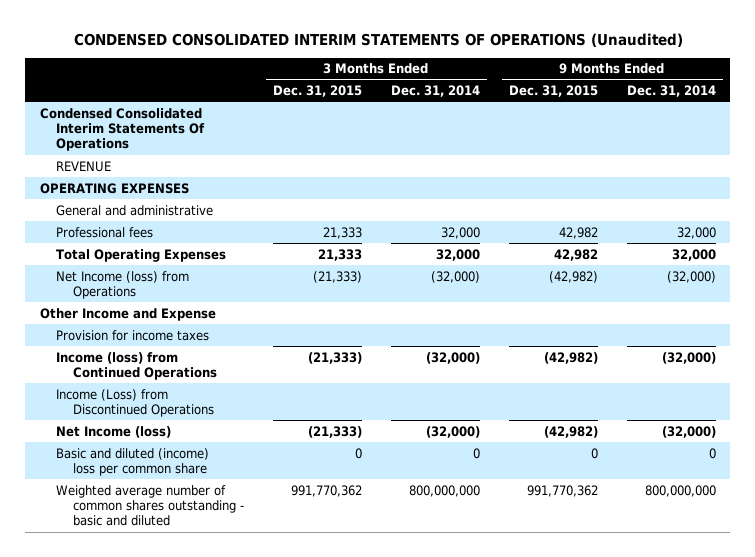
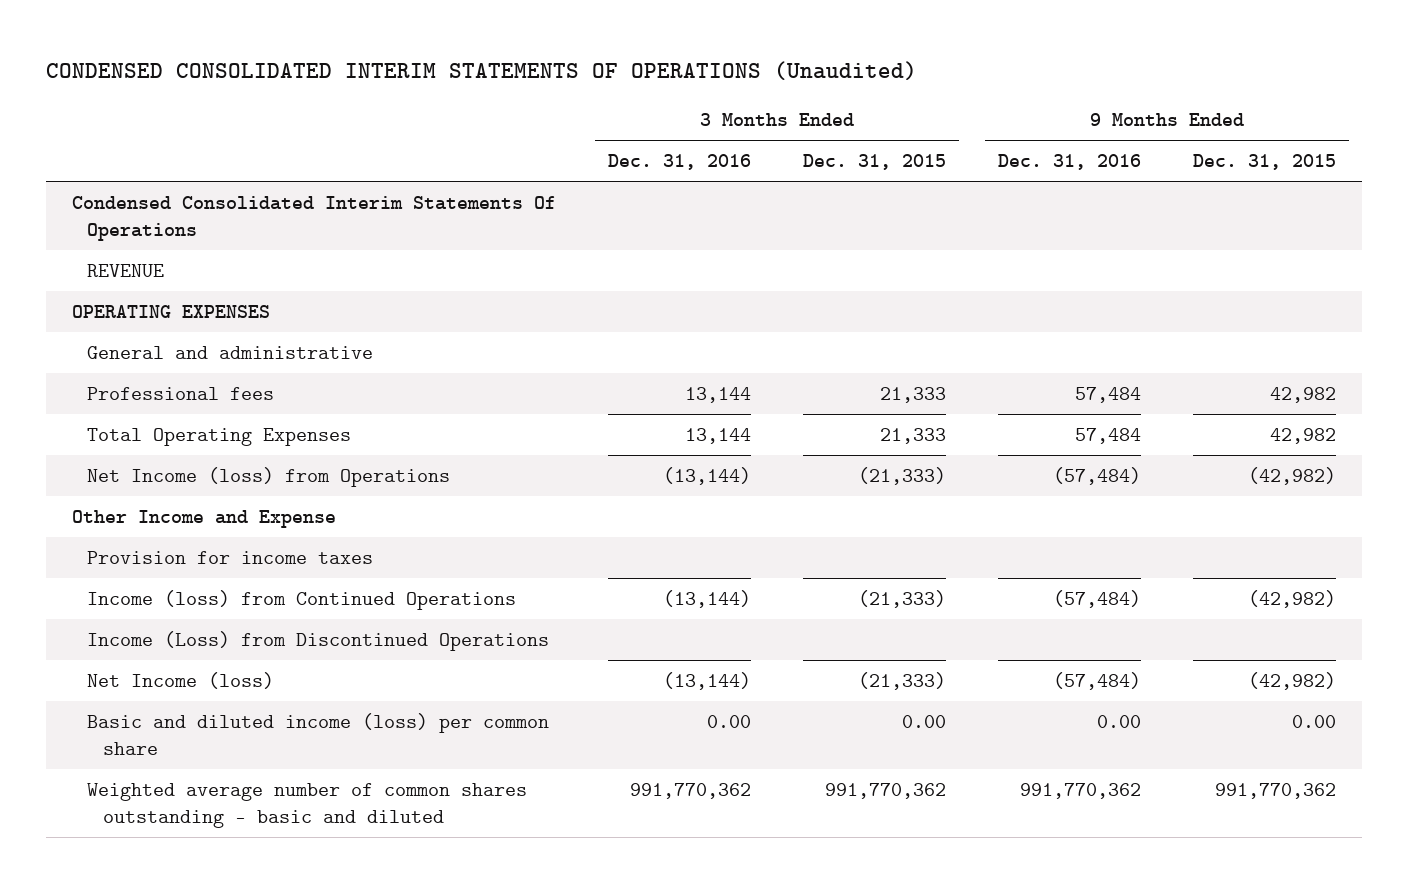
- | 3 Months Ended Dec. 31, 2015 | 3 Months Ended Dec. 31, 2014 | 9 Months Ended Dec. 31, 2015 | 9 Months Ended Dec. 31, 2014
+ | 3 Months Ended Dec. 31, 2016 | 3 Months Ended Dec. 31, 2015 | 9 Months Ended Dec. 31, 2016 | 9 Months Ended Dec. 31, 2015
- Basic and diluted (income) loss per common share | 0 | 0 | 0 | 0
+ Basic and diluted income (loss) per common share | 0.00 | 0.00 | 0.00 | 0.00

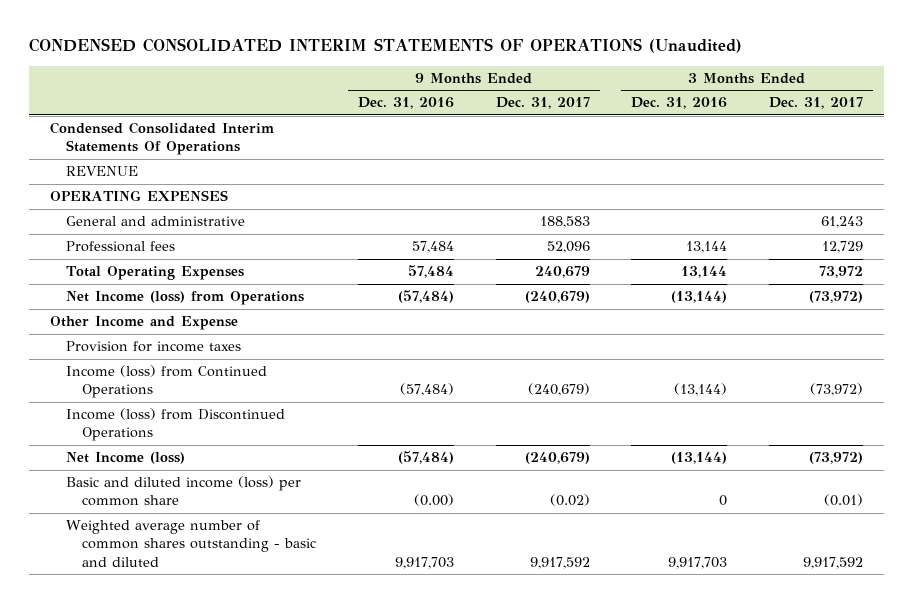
- | 3 Months Ended Dec. 31, 2016 | 3 Months Ended Dec. 31, 2015 | 9 Months Ended Dec. 31, 2016 | 9 Months Ended Dec. 31, 2015
+ | 9 Months Ended Dec. 31, 2016 | 9 Months Ended Dec. 31, 2017 | 3 Months Ended Dec. 31, 2016 | 3 Months Ended Dec. 31, 2017
- Income (Loss) from Discontinued Operations
+ Income (loss) from Discontinued Operations
- Basic and diluted income (loss) per common share | 0.00 | 0.00 | 0.00 | 0.00
- Weighted average number of common shares outstanding - basic and diluted | 991,770,362 | 991,770,362 | 991,770,362 | 991,770,362
+ Basic and diluted income (loss) per common share | (0.00) | (0.02) | 0 | (0.01)
+ Weighted average number of common shares outstanding - basic and diluted | 9,917,703 | 9,917,592 | 9,917,703 | 9,917,592

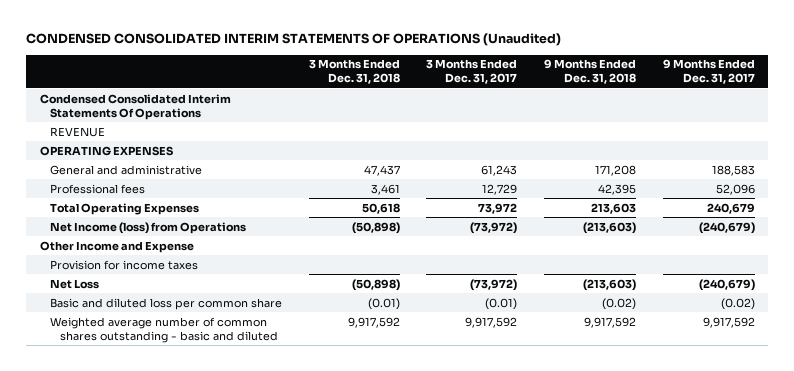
- | 9 Months Ended Dec. 31, 2016 | 9 Months Ended Dec. 31, 2017 | 3 Months Ended Dec. 31, 2016 | 3 Months Ended Dec. 31, 2017
+ | 3 Months Ended Dec. 31, 2018 | 3 Months Ended Dec. 31, 2017 | 9 Months Ended Dec. 31, 2018 | 9 Months Ended Dec. 31, 2017
- Income (loss) from Continued Operations | (57,484) | (240,679) | (13,144) | (73,972)
- Income (loss) from Discontinued Operations
- Net Income (loss) | (57,484) | (240,679) | (13,144) | (73,972)
- Basic and diluted income (loss) per common share | (0.00) | (0.02) | 0 | (0.01)
+ Net Loss | (50,898) | (73,972) | (213,603) | (240,679)
+ Basic and diluted loss per common share | (0.01) | (0.01) | (0.02) | (0.02)

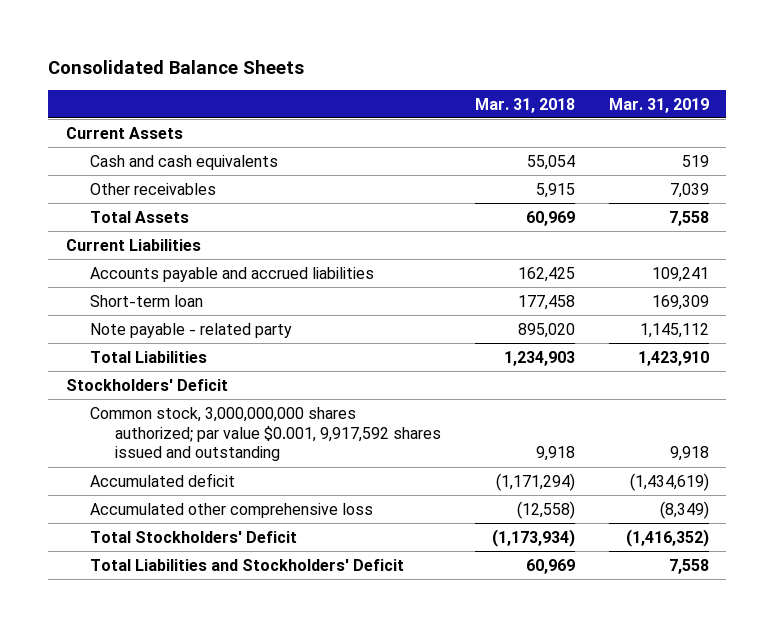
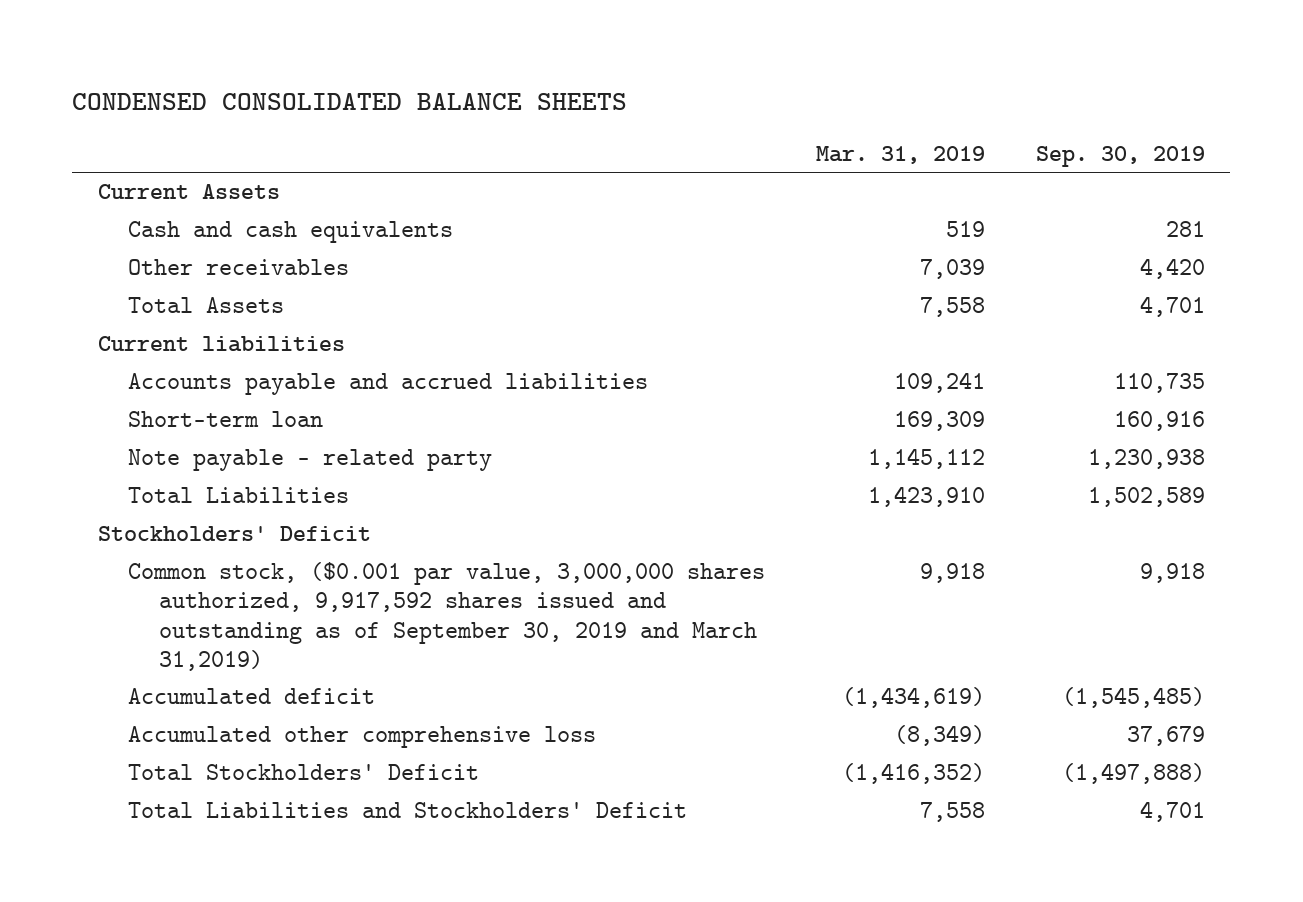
- Consolidated Balance Sheets
+ CONDENSED CONSOLIDATED BALANCE SHEETS
- | Mar. 31, 2018 | Mar. 31, 2019
+ | Mar. 31, 2019 | Sep. 30, 2019
- Current Liabilities
+ Current liabilities
- Common stock, 3,000,000,000 shares authorized; par value $0.001, 9,917,592 shares issued and outstanding | 9,918 | 9,918
+ Common stock, ($0.001 par value, 3,000,000 shares authorized, 9,917,592 shares issued and outstanding as of September 30, 2019 and March 31,2019) | 9,918 | 9,918

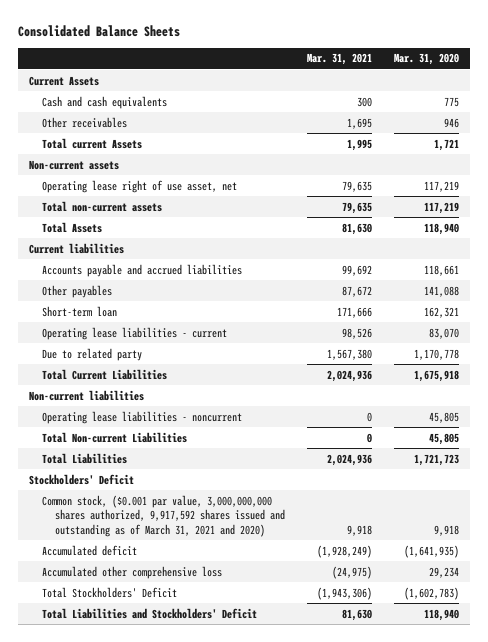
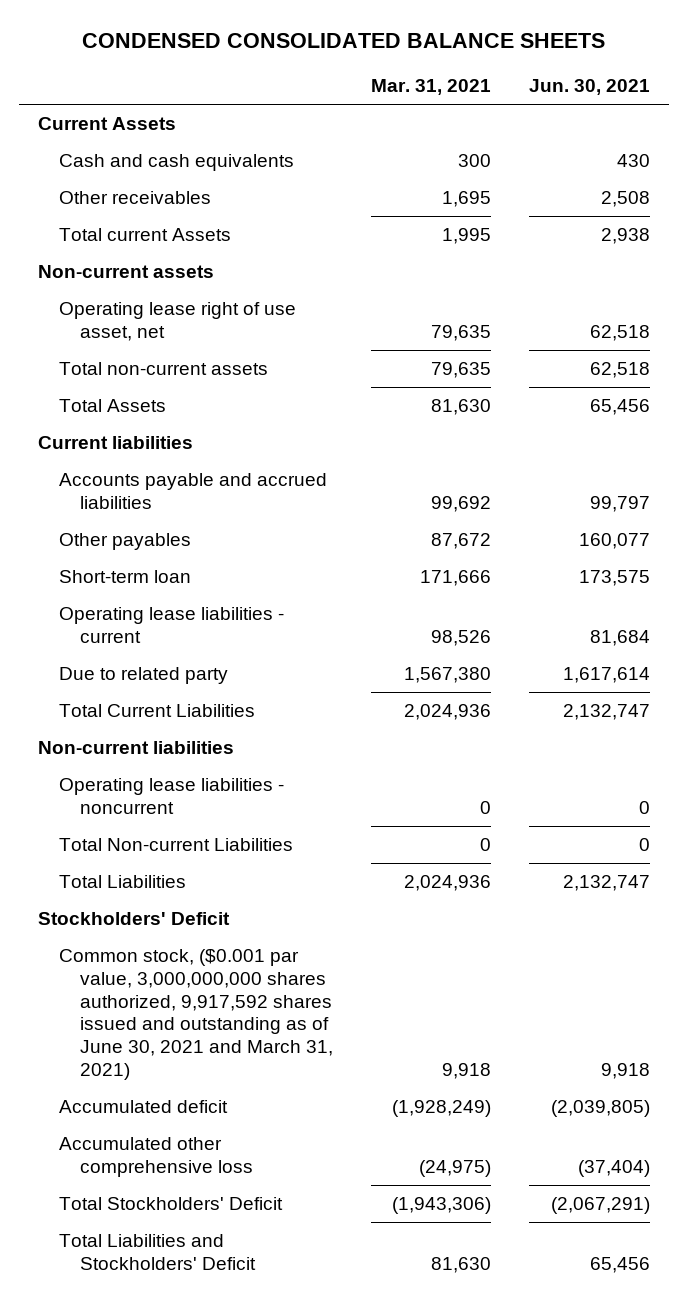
- Consolidated Balance Sheets
+ CONDENSED CONSOLIDATED BALANCE SHEETS
- | Mar. 31, 2021 | Mar. 31, 2020
+ | Mar. 31, 2021 | Jun. 30, 2021
- Common stock, ($0.001 par value, 3,000,000,000 shares authorized, 9,917,592 shares issued and outstanding as of March 31, 2021 and 2020) | 9,918 | 9,918
+ Common stock, ($0.001 par value, 3,000,000,000 shares authorized, 9,917,592 shares issued and outstanding as of June 30, 2021 and March 31, 2021) | 9,918 | 9,918

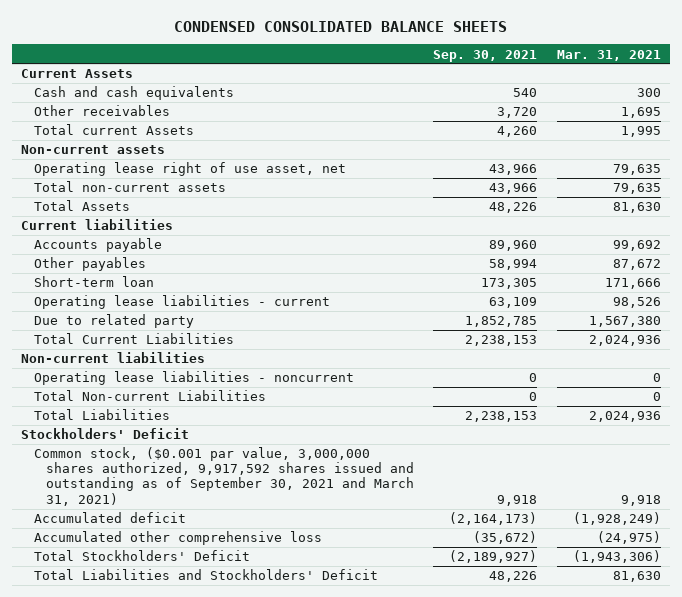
- | Mar. 31, 2021 | Jun. 30, 2021
+ | Sep. 30, 2021 | Mar. 31, 2021
- Accounts payable and accrued liabilities | 99,692 | 99,797
+ Accounts payable | 89,960 | 99,692
- Common stock, ($0.001 par value, 3,000,000,000 shares authorized, 9,917,592 shares issued and outstanding as of June 30, 2021 and March 31, 2021) | 9,918 | 9,918
+ Common stock, ($0.001 par value, 3,000,000 shares authorized, 9,917,592 shares issued and outstanding as of September 30, 2021 and March 31, 2021) | 9,918 | 9,918

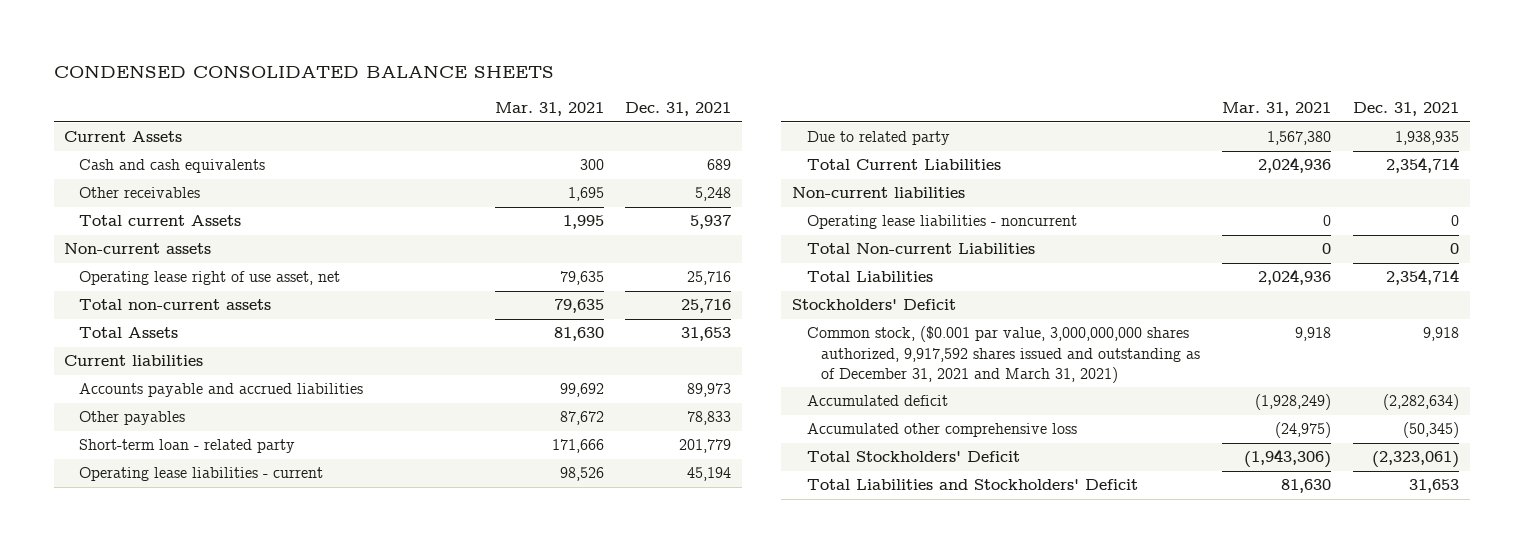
- | Sep. 30, 2021 | Mar. 31, 2021
+ | Mar. 31, 2021 | Dec. 31, 2021
- Accounts payable | 89,960 | 99,692
+ Accounts payable and accrued liabilities | 99,692 | 89,973
- Short-term loan | 173,305 | 171,666
+ Short-term loan - related party | 171,666 | 201,779
- Common stock, ($0.001 par value, 3,000,000 shares authorized, 9,917,592 shares issued and outstanding as of September 30, 2021 and March 31, 2021) | 9,918 | 9,918
+ Common stock, ($0.001 par value, 3,000,000,000 shares authorized, 9,917,592 shares issued and outstanding as of December 31, 2021 and March 31, 2021) | 9,918 | 9,918

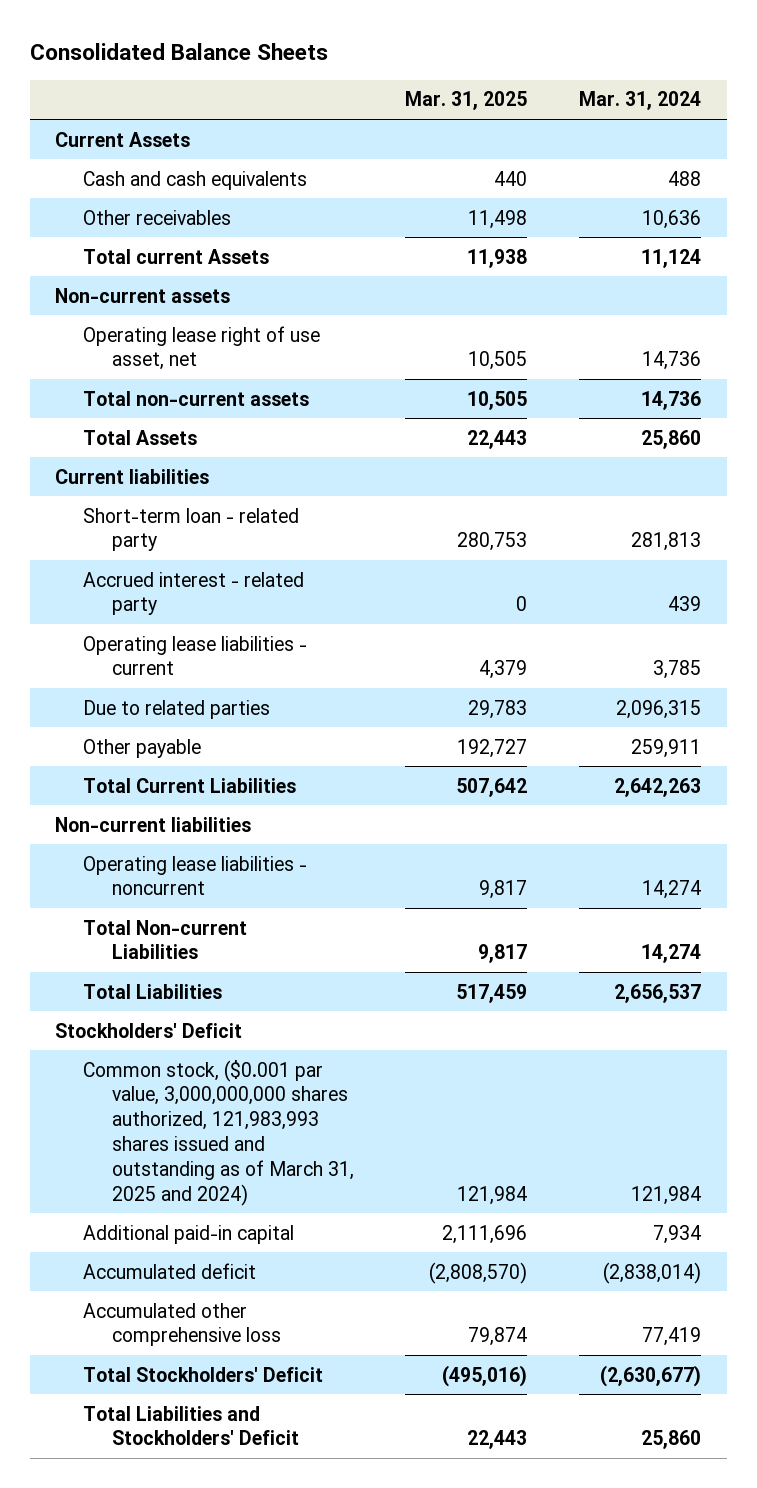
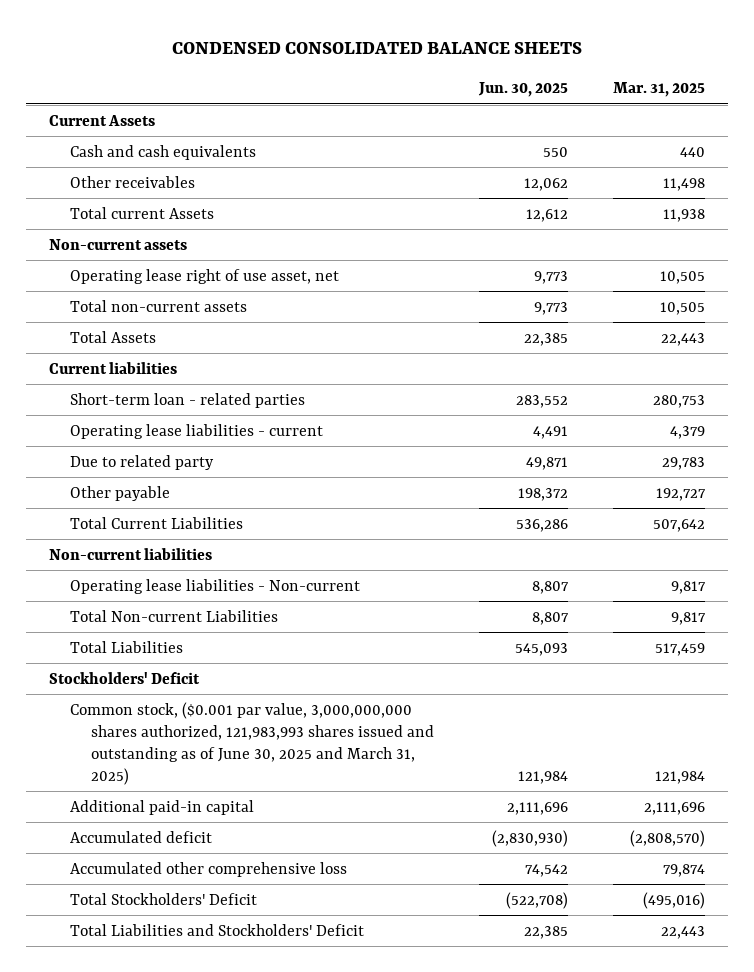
- Consolidated Balance Sheets
+ CONDENSED CONSOLIDATED BALANCE SHEETS
- | Mar. 31, 2025 | Mar. 31, 2024
+ | Jun. 30, 2025 | Mar. 31, 2025
- Short-term loan - related party | 280,753 | 281,813
- Accrued interest - related party | 0 | 439
+ Short-term loan - related parties | 283,552 | 280,753
- Due to related parties | 29,783 | 2,096,315
+ Due to related party | 49,871 | 29,783
- Operating lease liabilities - noncurrent | 9,817 | 14,274
+ Operating lease liabilities - Non-current | 8,807 | 9,817
- Common stock, ($0.001 par value, 3,000,000,000 shares authorized, 121,983,993 shares issued and outstanding as of March 31, 2025 and 2024) | 121,984 | 121,984
+ Common stock, ($0.001 par value, 3,000,000,000 shares authorized, 121,983,993 shares issued and outstanding as of June 30, 2025 and March 31, 2025) | 121,984 | 121,984

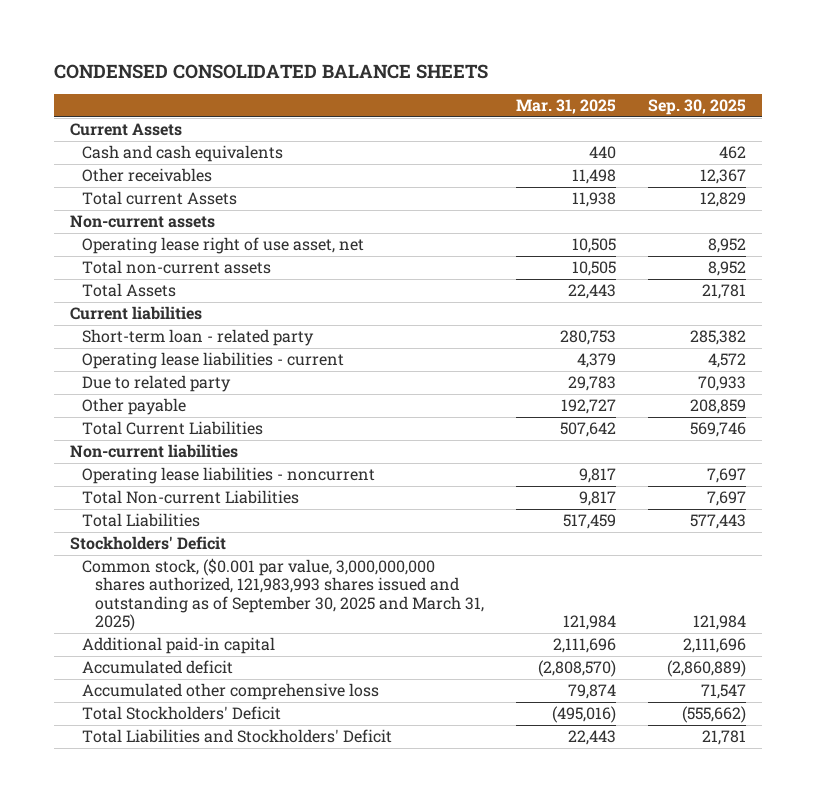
- | Jun. 30, 2025 | Mar. 31, 2025
+ | Mar. 31, 2025 | Sep. 30, 2025
- Short-term loan - related parties | 283,552 | 280,753
+ Short-term loan - related party | 280,753 | 285,382
- Operating lease liabilities - Non-current | 8,807 | 9,817
+ Operating lease liabilities - noncurrent | 9,817 | 7,697
- Common stock, ($0.001 par value, 3,000,000,000 shares authorized, 121,983,993 shares issued and outstanding as of June 30, 2025 and March 31, 2025) | 121,984 | 121,984
+ Common stock, ($0.001 par value, 3,000,000,000 shares authorized, 121,983,993 shares issued and outstanding as of September 30, 2025 and March 31, 2025) | 121,984 | 121,984

